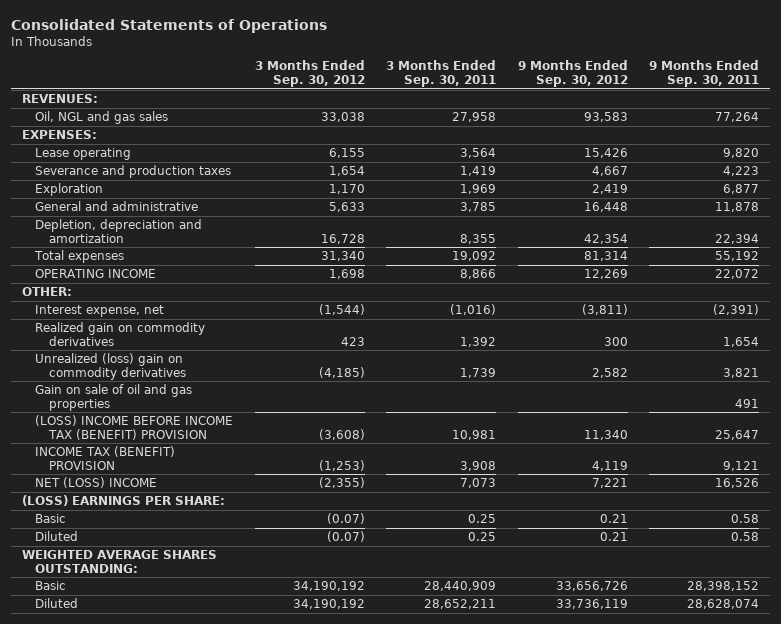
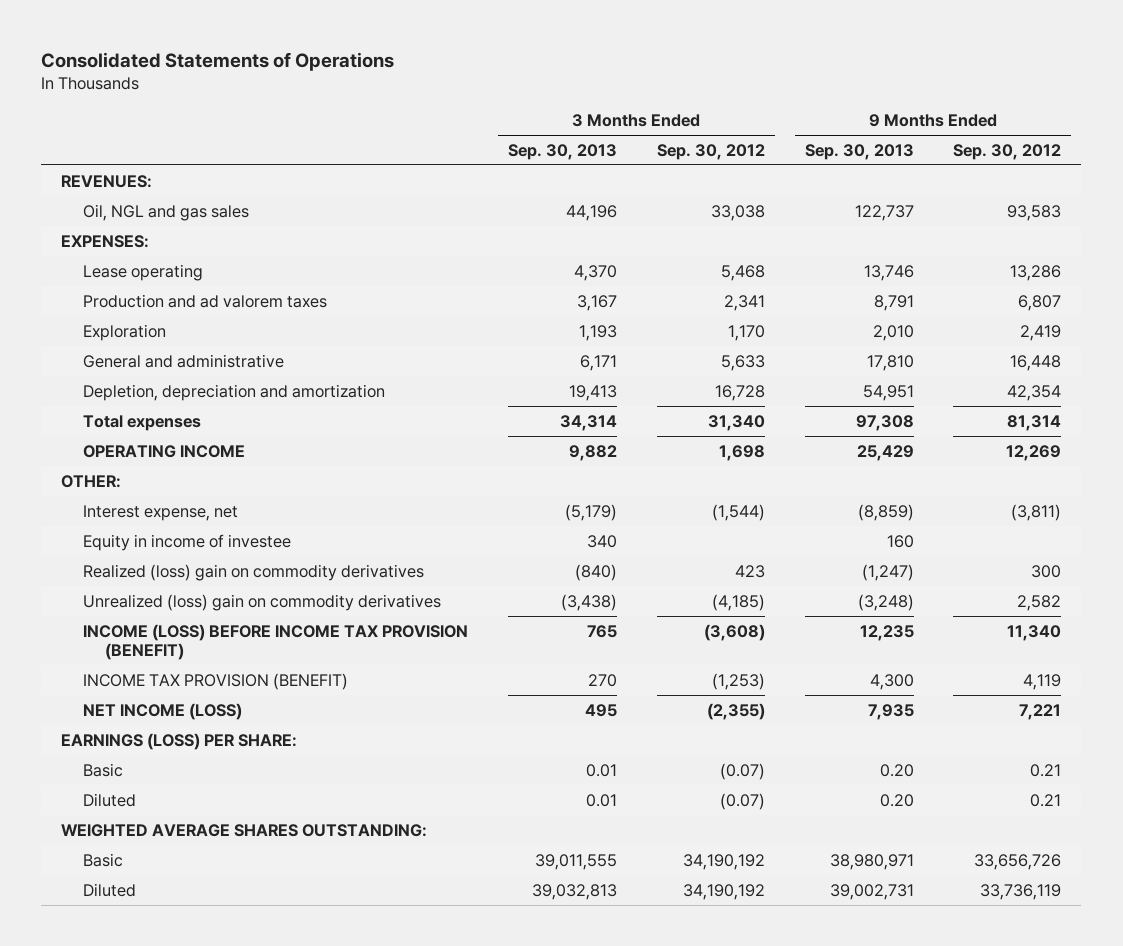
- | 3 Months Ended Sep. 30, 2012 | 3 Months Ended Sep. 30, 2011 | 9 Months Ended Sep. 30, 2012 | 9 Months Ended Sep. 30, 2011
+ | 3 Months Ended Sep. 30, 2013 | 3 Months Ended Sep. 30, 2012 | 9 Months Ended Sep. 30, 2013 | 9 Months Ended Sep. 30, 2012
- Lease operating | 6,155 | 3,564 | 15,426 | 9,820
- Severance and production taxes | 1,654 | 1,419 | 4,667 | 4,223
+ Lease operating | 4,370 | 5,468 | 13,746 | 13,286
+ Production and ad valorem taxes | 3,167 | 2,341 | 8,791 | 6,807
- Realized gain on commodity derivatives | 423 | 1,392 | 300 | 1,654
+ Equity in income of investee | 340 | | 160 |
+ Realized (loss) gain on commodity derivatives | (840) | 423 | (1,247) | 300
- Gain on sale of oil and gas properties | | | | 491
- (LOSS) INCOME BEFORE INCOME TAX (BENEFIT) PROVISION | (3,608) | 10,981 | 11,340 | 25,647
- INCOME TAX (BENEFIT) PROVISION | (1,253) | 3,908 | 4,119 | 9,121
- NET (LOSS) INCOME | (2,355) | 7,073 | 7,221 | 16,526
- (LOSS) EARNINGS PER SHARE:
+ INCOME (LOSS) BEFORE INCOME TAX PROVISION (BENEFIT) | 765 | (3,608) | 12,235 | 11,340
+ INCOME TAX PROVISION (BENEFIT) | 270 | (1,253) | 4,300 | 4,119
+ NET INCOME (LOSS) | 495 | (2,355) | 7,935 | 7,221
+ EARNINGS (LOSS) PER SHARE:

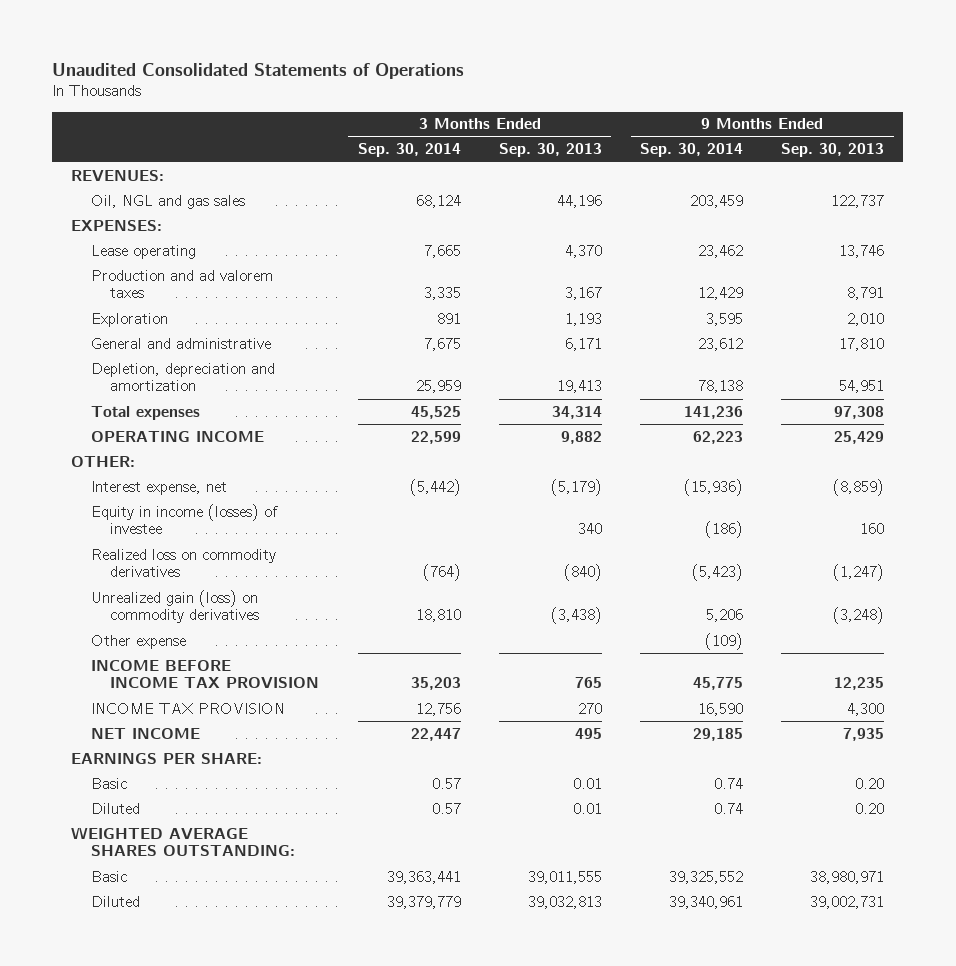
- Consolidated Statements of Operations
+ Unaudited Consolidated Statements of Operations
- | 3 Months Ended Sep. 30, 2013 | 3 Months Ended Sep. 30, 2012 | 9 Months Ended Sep. 30, 2013 | 9 Months Ended Sep. 30, 2012
+ | 3 Months Ended Sep. 30, 2014 | 3 Months Ended Sep. 30, 2013 | 9 Months Ended Sep. 30, 2014 | 9 Months Ended Sep. 30, 2013
- Equity in income of investee | 340 | | 160 |
- Realized (loss) gain on commodity derivatives | (840) | 423 | (1,247) | 300
- Unrealized (loss) gain on commodity derivatives | (3,438) | (4,185) | (3,248) | 2,582
- INCOME (LOSS) BEFORE INCOME TAX PROVISION (BENEFIT) | 765 | (3,608) | 12,235 | 11,340
- INCOME TAX PROVISION (BENEFIT) | 270 | (1,253) | 4,300 | 4,119
- NET INCOME (LOSS) | 495 | (2,355) | 7,935 | 7,221
- EARNINGS (LOSS) PER SHARE:
+ Equity in income (losses) of investee | | 340 | (186) | 160
+ Realized loss on commodity derivatives | (764) | (840) | (5,423) | (1,247)
+ Unrealized gain (loss) on commodity derivatives | 18,810 | (3,438) | 5,206 | (3,248)
+ Other expense | | | (109) |
+ INCOME BEFORE INCOME TAX PROVISION | 35,203 | 765 | 45,775 | 12,235
+ INCOME TAX PROVISION | 12,756 | 270 | 16,590 | 4,300
+ NET INCOME | 22,447 | 495 | 29,185 | 7,935
+ EARNINGS PER SHARE:

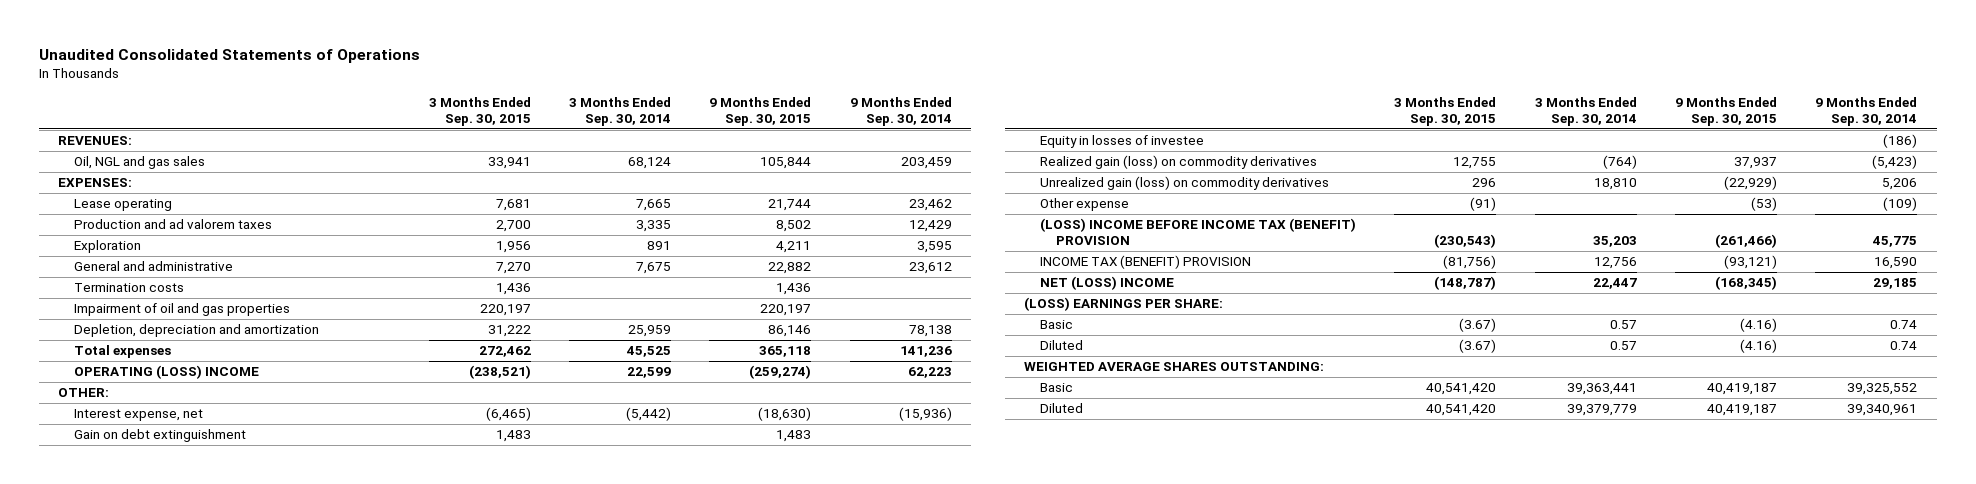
- | 3 Months Ended Sep. 30, 2014 | 3 Months Ended Sep. 30, 2013 | 9 Months Ended Sep. 30, 2014 | 9 Months Ended Sep. 30, 2013
+ | 3 Months Ended Sep. 30, 2015 | 3 Months Ended Sep. 30, 2014 | 9 Months Ended Sep. 30, 2015 | 9 Months Ended Sep. 30, 2014
+ Termination costs | 1,436 | | 1,436 |
+ Impairment of oil and gas properties | 220,197 | | 220,197 |
- OPERATING INCOME | 22,599 | 9,882 | 62,223 | 25,429
+ OPERATING (LOSS) INCOME | (238,521) | 22,599 | (259,274) | 62,223
- Equity in income (losses) of investee | | 340 | (186) | 160
- Realized loss on commodity derivatives | (764) | (840) | (5,423) | (1,247)
+ Gain on debt extinguishment | 1,483 | | 1,483 |
+ Equity in losses of investee | | | | (186)
+ Realized gain (loss) on commodity derivatives | 12,755 | (764) | 37,937 | (5,423)
- INCOME BEFORE INCOME TAX PROVISION | 35,203 | 765 | 45,775 | 12,235
- INCOME TAX PROVISION | 12,756 | 270 | 16,590 | 4,300
- NET INCOME | 22,447 | 495 | 29,185 | 7,935
- EARNINGS PER SHARE:
+ (LOSS) INCOME BEFORE INCOME TAX (BENEFIT) PROVISION | (230,543) | 35,203 | (261,466) | 45,775
+ INCOME TAX (BENEFIT) PROVISION | (81,756) | 12,756 | (93,121) | 16,590
+ NET (LOSS) INCOME | (148,787) | 22,447 | (168,345) | 29,185
+ (LOSS) EARNINGS PER SHARE:

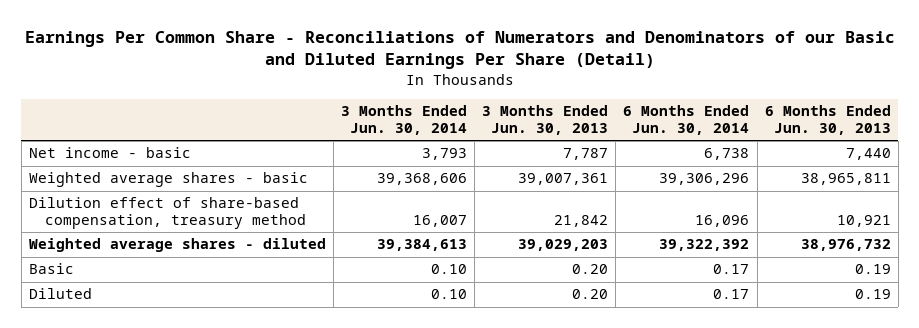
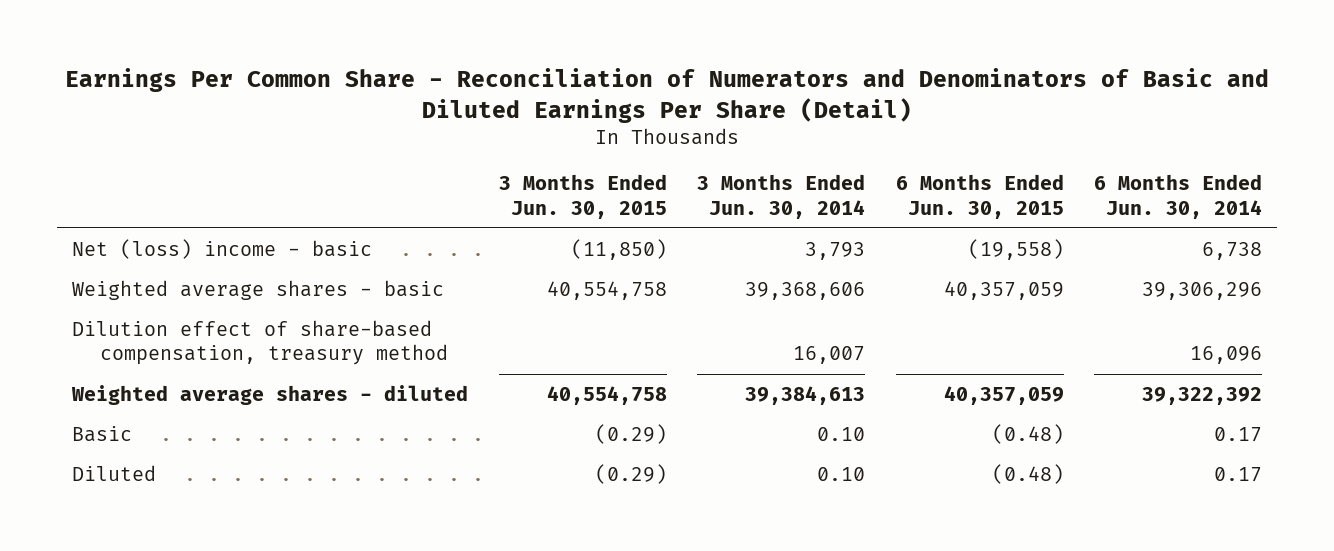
- Earnings Per Common Share - Reconciliations of Numerators and Denominators of our Basic and Diluted Earnings Per Share (Detail)
+ Earnings Per Common Share - Reconciliation of Numerators and Denominators of Basic and Diluted Earnings Per Share (Detail)
- | 3 Months Ended Jun. 30, 2014 | 3 Months Ended Jun. 30, 2013 | 6 Months Ended Jun. 30, 2014 | 6 Months Ended Jun. 30, 2013
+ | 3 Months Ended Jun. 30, 2015 | 3 Months Ended Jun. 30, 2014 | 6 Months Ended Jun. 30, 2015 | 6 Months Ended Jun. 30, 2014
- Net income - basic | 3,793 | 7,787 | 6,738 | 7,440
+ Net (loss) income - basic | (11,850) | 3,793 | (19,558) | 6,738

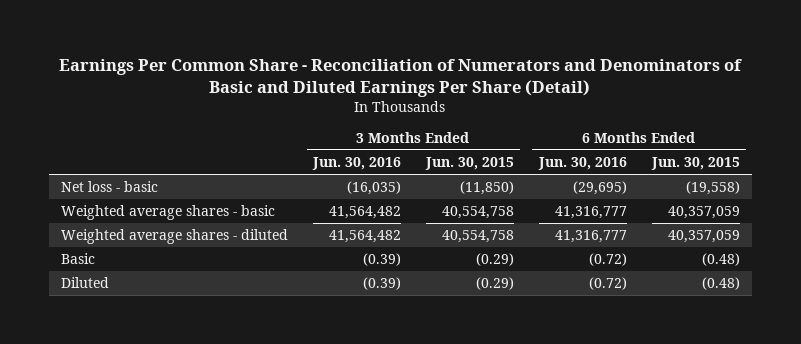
- | 3 Months Ended Jun. 30, 2015 | 3 Months Ended Jun. 30, 2014 | 6 Months Ended Jun. 30, 2015 | 6 Months Ended Jun. 30, 2014
+ | 3 Months Ended Jun. 30, 2016 | 3 Months Ended Jun. 30, 2015 | 6 Months Ended Jun. 30, 2016 | 6 Months Ended Jun. 30, 2015
- Net (loss) income - basic | (11,850) | 3,793 | (19,558) | 6,738
+ Net loss - basic | (16,035) | (11,850) | (29,695) | (19,558)
- Dilution effect of share-based compensation, treasury method | | 16,007 | | 16,096

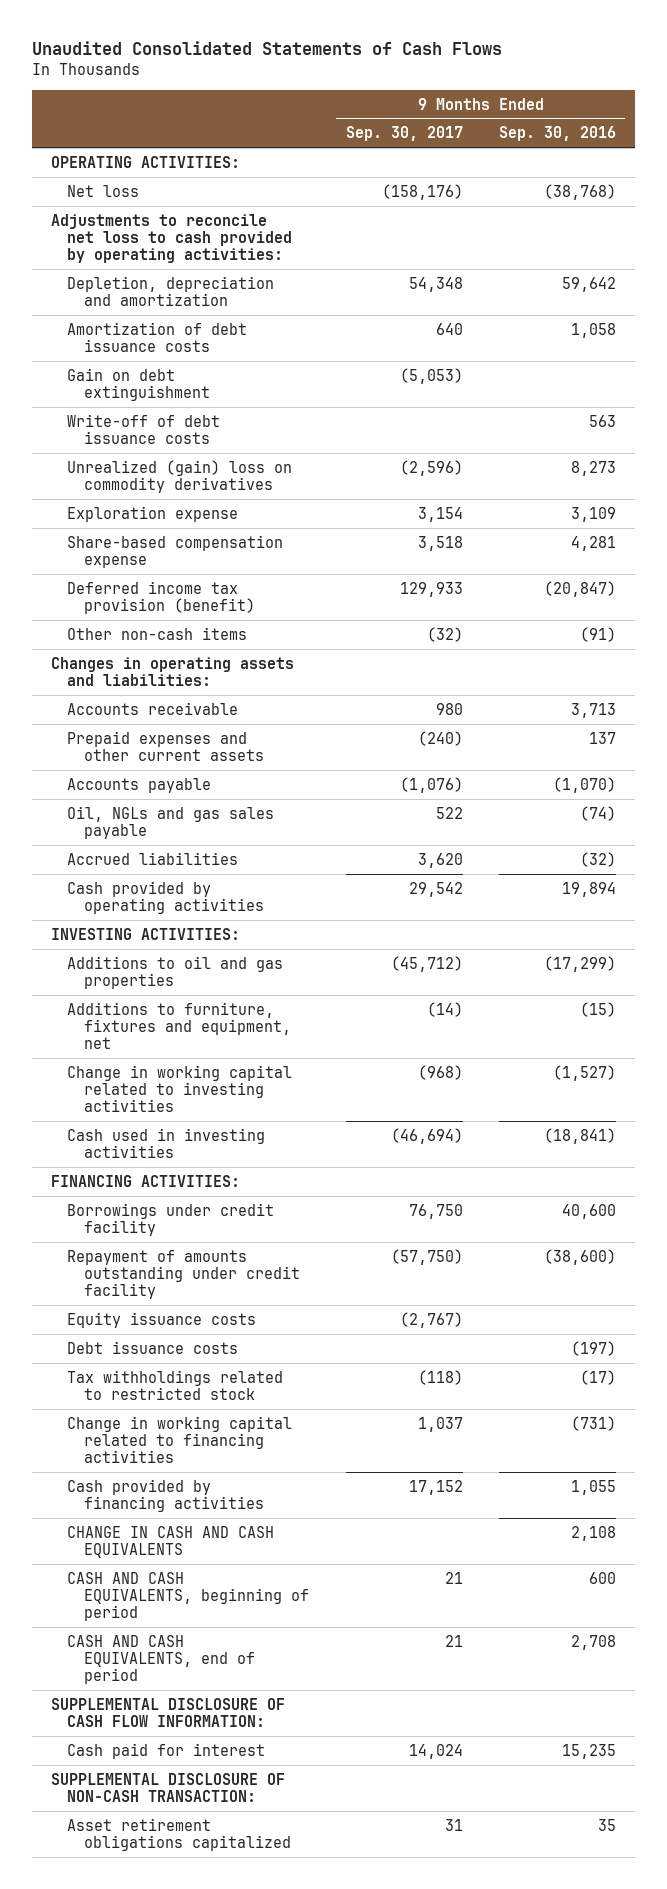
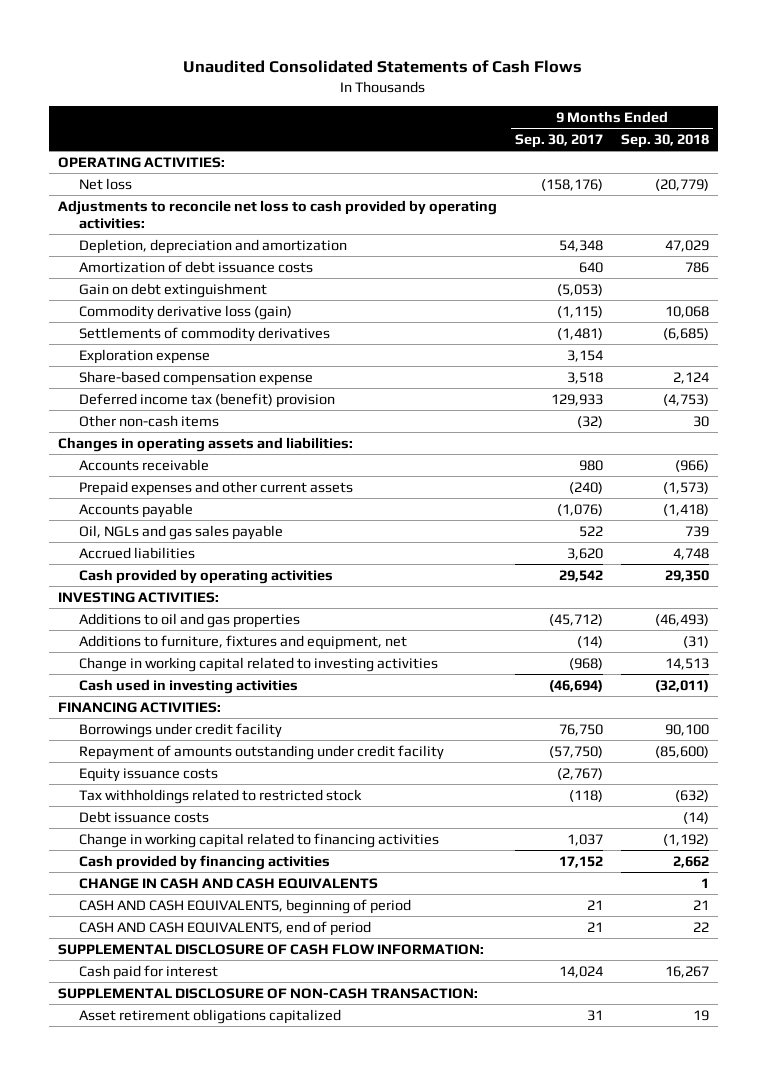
- | 9 Months Ended Sep. 30, 2017 | 9 Months Ended Sep. 30, 2016
+ | 9 Months Ended Sep. 30, 2017 | 9 Months Ended Sep. 30, 2018
- Write-off of debt issuance costs | | 563
- Unrealized (gain) loss on commodity derivatives | (2,596) | 8,273
+ Commodity derivative loss (gain) | (1,115) | 10,068
+ Settlements of commodity derivatives | (1,481) | (6,685)
- Deferred income tax provision (benefit) | 129,933 | (20,847)
+ Deferred income tax (benefit) provision | 129,933 | (4,753)
moved down: Debt issuance costs | | (14)

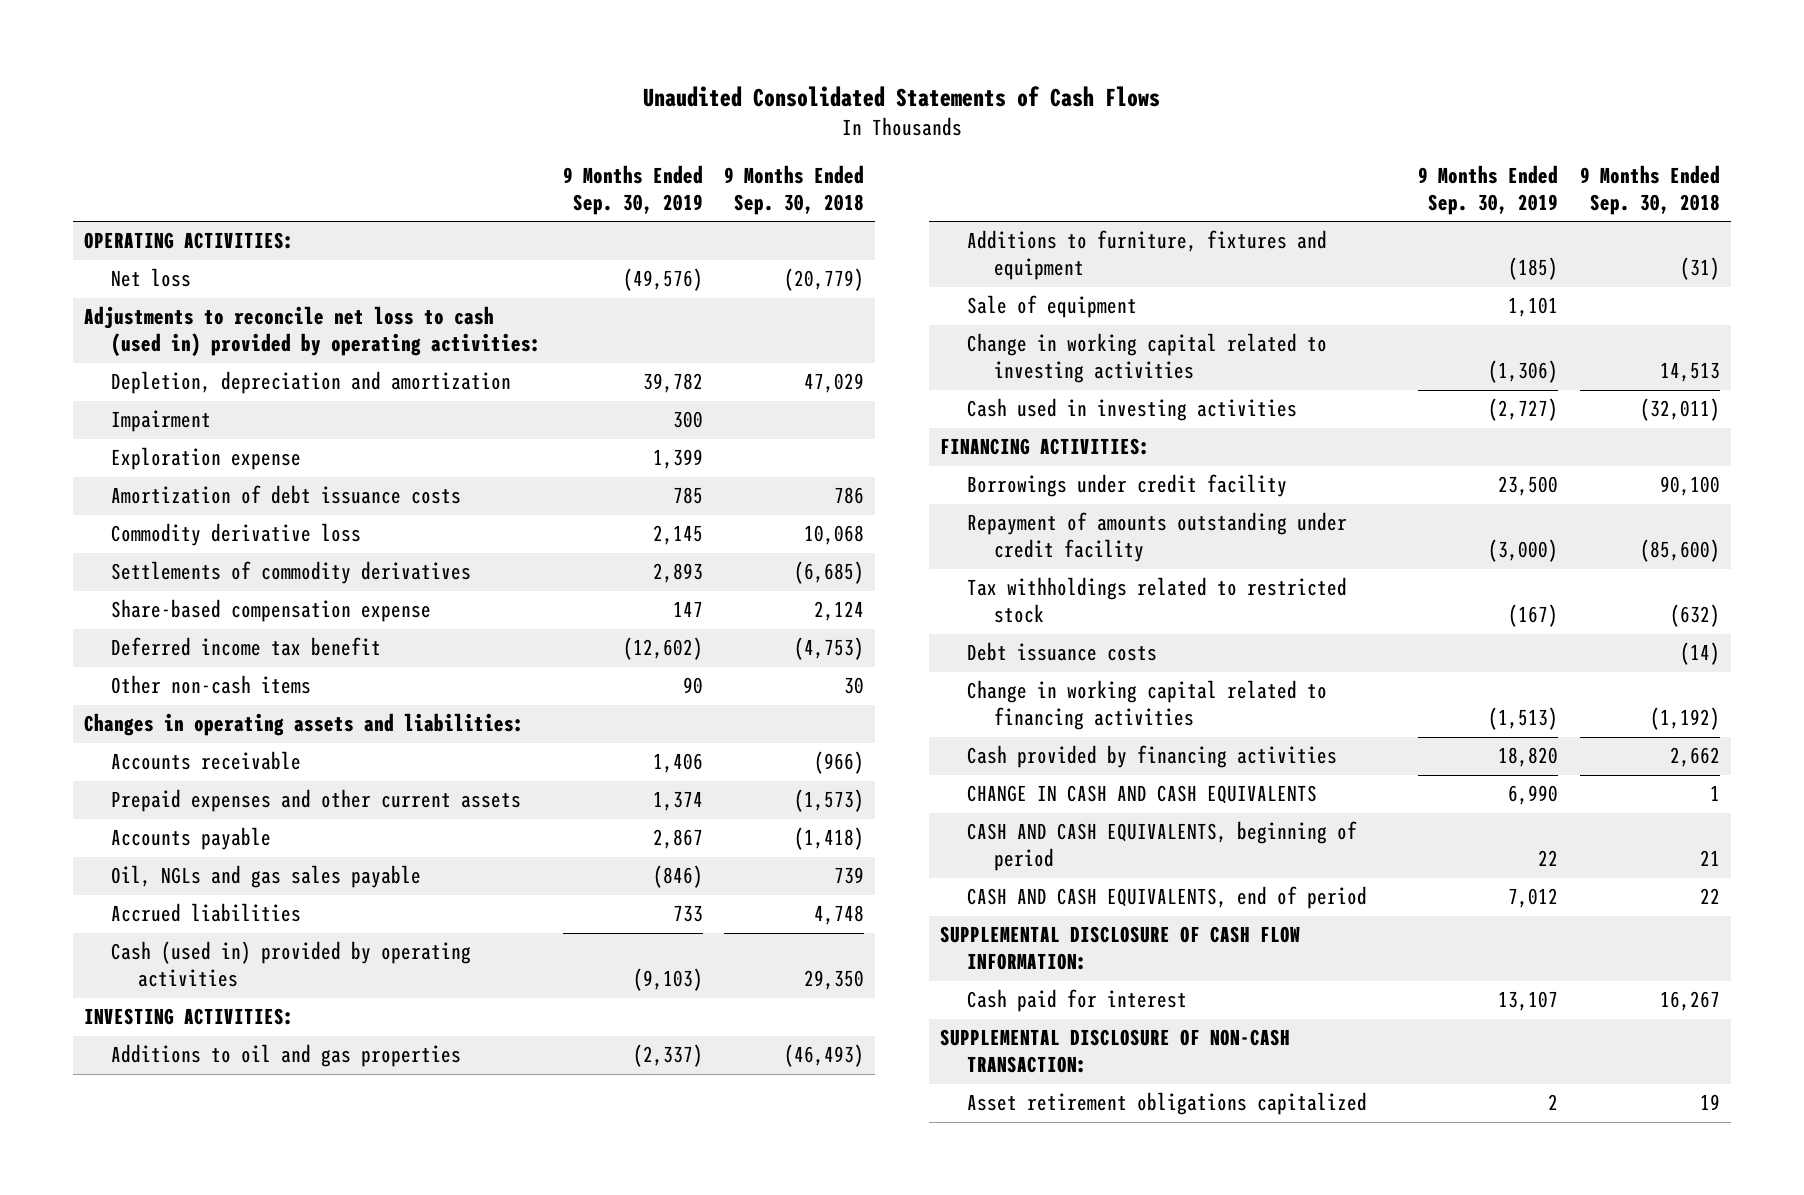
- | 9 Months Ended Sep. 30, 2017 | 9 Months Ended Sep. 30, 2018
+ | 9 Months Ended Sep. 30, 2019 | 9 Months Ended Sep. 30, 2018
- Adjustments to reconcile net loss to cash provided by operating activities:
+ Adjustments to reconcile net loss to cash (used in) provided by operating activities:
+ Impairment | 300 |
moved up: Exploration expense | 1,399 |
- Gain on debt extinguishment | (5,053) |
- Commodity derivative loss (gain) | (1,115) | 10,068
+ Commodity derivative loss | 2,145 | 10,068
- Deferred income tax (benefit) provision | 129,933 | (4,753)
+ Deferred income tax benefit | (12,602) | (4,753)
- Cash provided by operating activities | 29,542 | 29,350
+ Cash (used in) provided by operating activities | (9,103) | 29,350
- Additions to furniture, fixtures and equipment, net | (14) | (31)
+ Additions to furniture, fixtures and equipment | (185) | (31)
+ Sale of equipment | 1,101 |
- Equity issuance costs | (2,767) |

